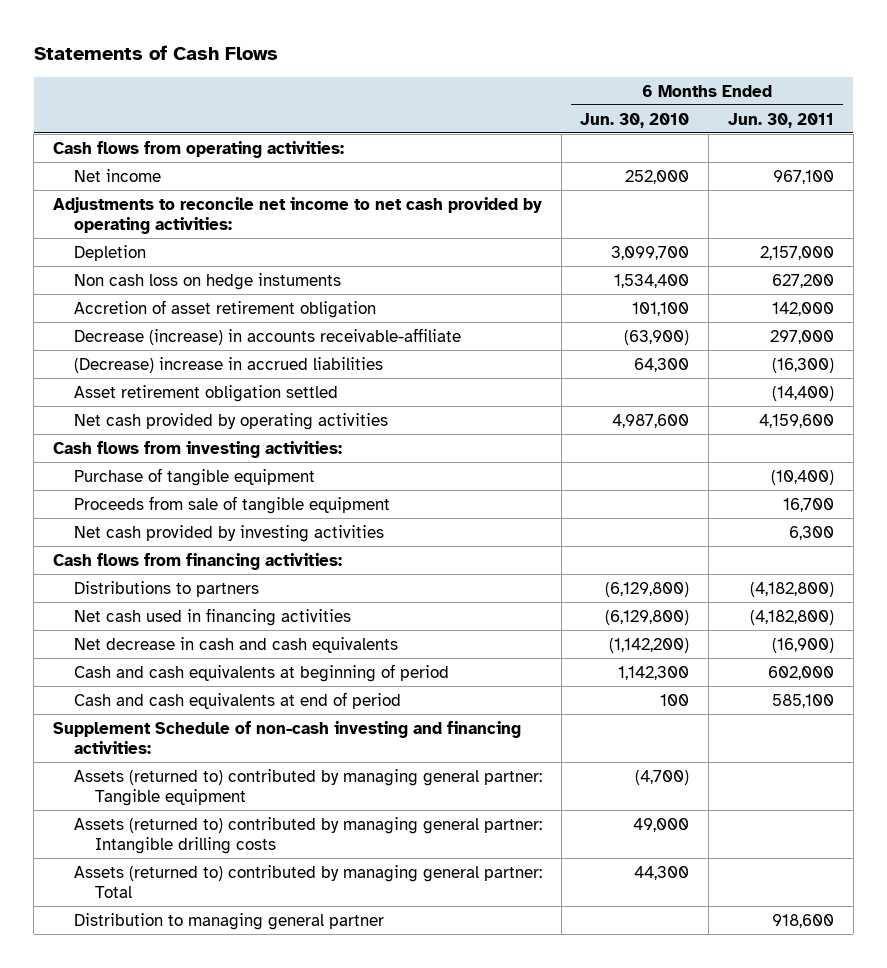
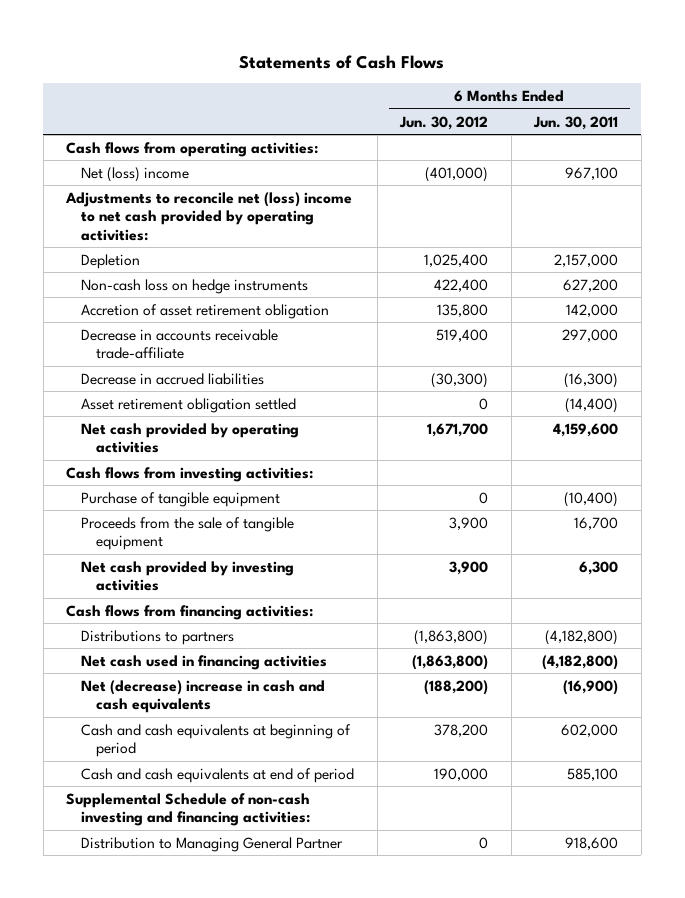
- | 6 Months Ended Jun. 30, 2010 | 6 Months Ended Jun. 30, 2011
+ | 6 Months Ended Jun. 30, 2012 | 6 Months Ended Jun. 30, 2011
- Net income | 252,000 | 967,100
- Adjustments to reconcile net income to net cash provided by operating activities:
+ Net (loss) income | (401,000) | 967,100
+ Adjustments to reconcile net (loss) income to net cash provided by operating activities:
- Non cash loss on hedge instuments | 1,534,400 | 627,200
+ Non-cash loss on hedge instruments | 422,400 | 627,200
- Decrease (increase) in accounts receivable-affiliate | (63,900) | 297,000
- (Decrease) increase in accrued liabilities | 64,300 | (16,300)
+ Decrease in accounts receivable trade-affiliate | 519,400 | 297,000
+ Decrease in accrued liabilities | (30,300) | (16,300)
- Proceeds from sale of tangible equipment | | 16,700
+ Proceeds from the sale of tangible equipment | 3,900 | 16,700
- Net decrease in cash and cash equivalents | (1,142,200) | (16,900)
+ Net (decrease) increase in cash and cash equivalents | (188,200) | (16,900)
- Supplement Schedule of non-cash investing and financing activities:
- Assets (returned to) contributed by managing general partner: Tangible equipment | (4,700) |
- Assets (returned to) contributed by managing general partner: Intangible drilling costs | 49,000 |
- Assets (returned to) contributed by managing general partner: Total | 44,300 |
- Distribution to managing general partner | | 918,600
+ Supplemental Schedule of non-cash investing and financing activities:
+ Distribution to Managing General Partner | 0 | 918,600

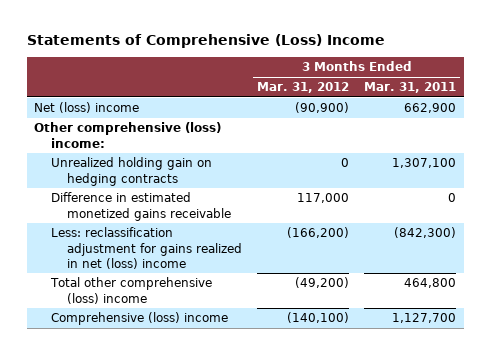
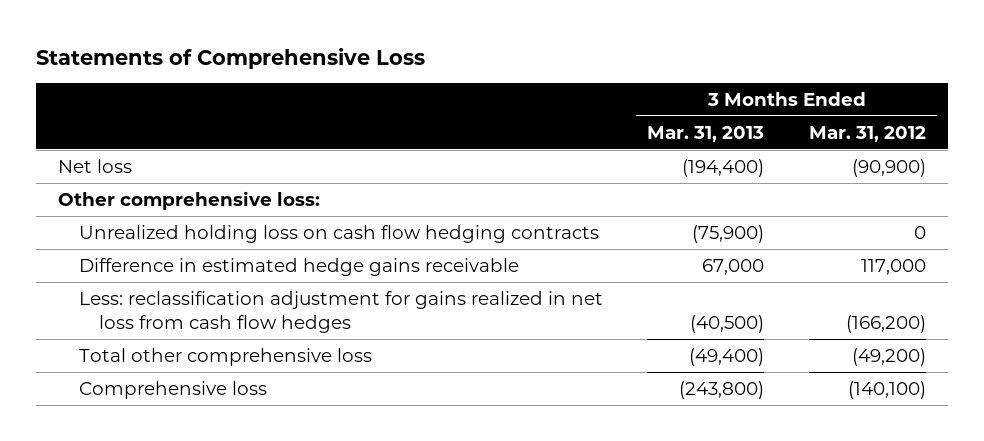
- Statements of Comprehensive (Loss) Income
+ Statements of Comprehensive Loss
- | 3 Months Ended Mar. 31, 2012 | 3 Months Ended Mar. 31, 2011
+ | 3 Months Ended Mar. 31, 2013 | 3 Months Ended Mar. 31, 2012
- Net (loss) income | (90,900) | 662,900
- Other comprehensive (loss) income:
- Unrealized holding gain on hedging contracts | 0 | 1,307,100
- Difference in estimated monetized gains receivable | 117,000 | 0
- Less: reclassification adjustment for gains realized in net (loss) income | (166,200) | (842,300)
- Total other comprehensive (loss) income | (49,200) | 464,800
- Comprehensive (loss) income | (140,100) | 1,127,700
+ Net loss | (194,400) | (90,900)
+ Other comprehensive loss:
+ Unrealized holding loss on cash flow hedging contracts | (75,900) | 0
+ Difference in estimated hedge gains receivable | 67,000 | 117,000
+ Less: reclassification adjustment for gains realized in net loss from cash flow hedges | (40,500) | (166,200)
+ Total other comprehensive loss | (49,400) | (49,200)
+ Comprehensive loss | (243,800) | (140,100)

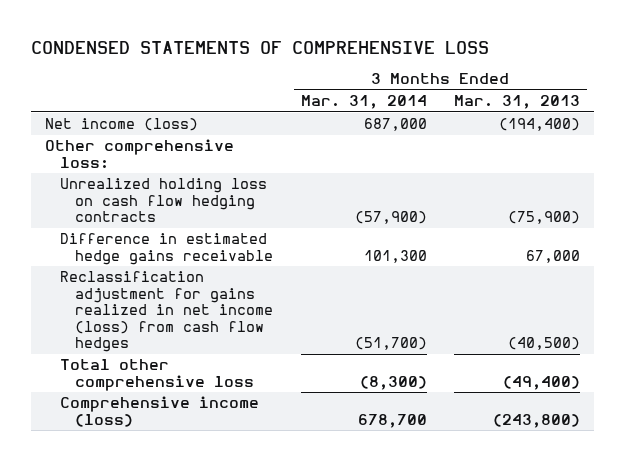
- Statements of Comprehensive Loss
+ CONDENSED STATEMENTS OF COMPREHENSIVE LOSS
- | 3 Months Ended Mar. 31, 2013 | 3 Months Ended Mar. 31, 2012
+ | 3 Months Ended Mar. 31, 2014 | 3 Months Ended Mar. 31, 2013
- Net loss | (194,400) | (90,900)
+ Net income (loss) | 687,000 | (194,400)
- Less: reclassification adjustment for gains realized in net loss from cash flow hedges | (40,500) | (166,200)
+ Reclassification adjustment for gains realized in net income (loss) from cash flow hedges | (51,700) | (40,500)
- Comprehensive loss | (243,800) | (140,100)
+ Comprehensive income (loss) | 678,700 | (243,800)

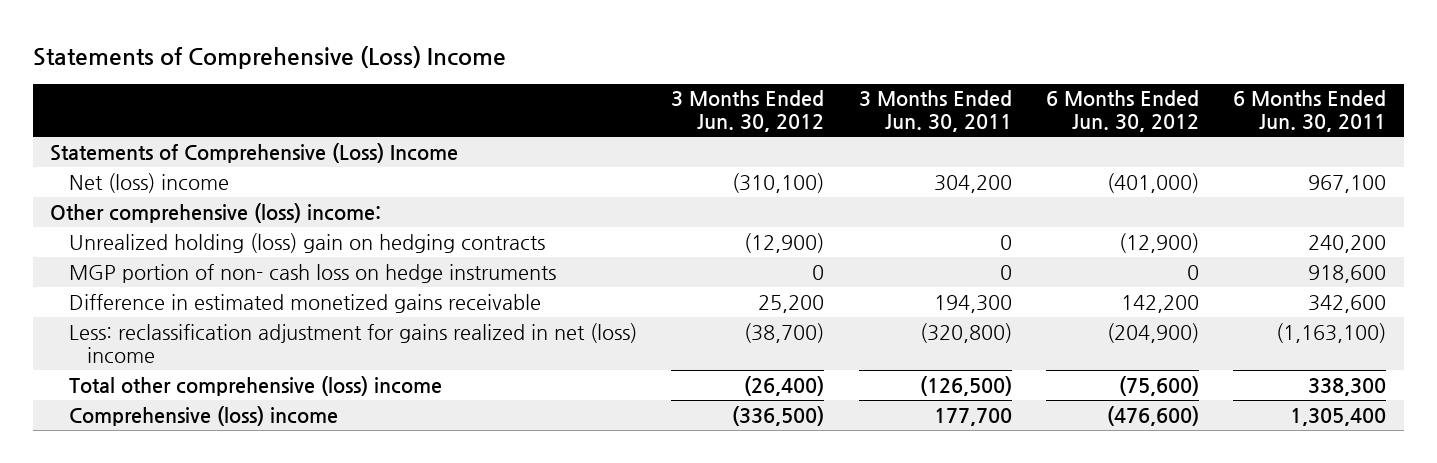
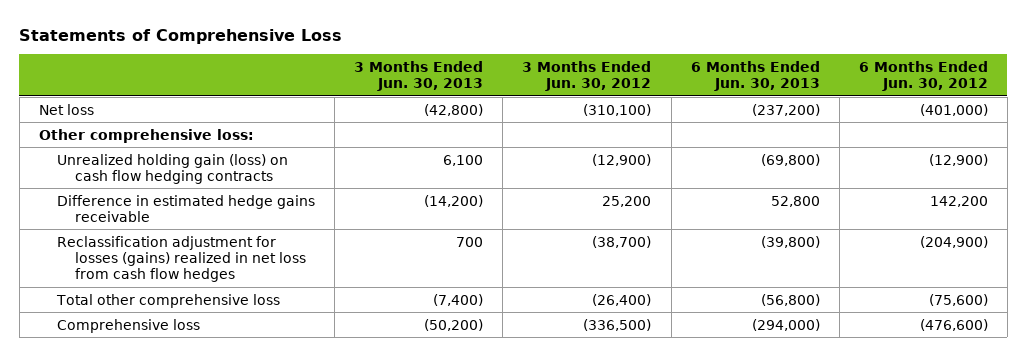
- Statements of Comprehensive (Loss) Income
+ Statements of Comprehensive Loss
- | 3 Months Ended Jun. 30, 2012 | 3 Months Ended Jun. 30, 2011 | 6 Months Ended Jun. 30, 2012 | 6 Months Ended Jun. 30, 2011
+ | 3 Months Ended Jun. 30, 2013 | 3 Months Ended Jun. 30, 2012 | 6 Months Ended Jun. 30, 2013 | 6 Months Ended Jun. 30, 2012
- Statements of Comprehensive (Loss) Income
- Net (loss) income | (310,100) | 304,200 | (401,000) | 967,100
- Other comprehensive (loss) income:
- Unrealized holding (loss) gain on hedging contracts | (12,900) | 0 | (12,900) | 240,200
- MGP portion of non- cash loss on hedge instruments | 0 | 0 | 0 | 918,600
- Difference in estimated monetized gains receivable | 25,200 | 194,300 | 142,200 | 342,600
- Less: reclassification adjustment for gains realized in net (loss) income | (38,700) | (320,800) | (204,900) | (1,163,100)
- Total other comprehensive (loss) income | (26,400) | (126,500) | (75,600) | 338,300
- Comprehensive (loss) income | (336,500) | 177,700 | (476,600) | 1,305,400
+ Net loss | (42,800) | (310,100) | (237,200) | (401,000)
+ Other comprehensive loss:
+ Unrealized holding gain (loss) on cash flow hedging contracts | 6,100 | (12,900) | (69,800) | (12,900)
+ Difference in estimated hedge gains receivable | (14,200) | 25,200 | 52,800 | 142,200
+ Reclassification adjustment for losses (gains) realized in net loss from cash flow hedges | 700 | (38,700) | (39,800) | (204,900)
+ Total other comprehensive loss | (7,400) | (26,400) | (56,800) | (75,600)
+ Comprehensive loss | (50,200) | (336,500) | (294,000) | (476,600)

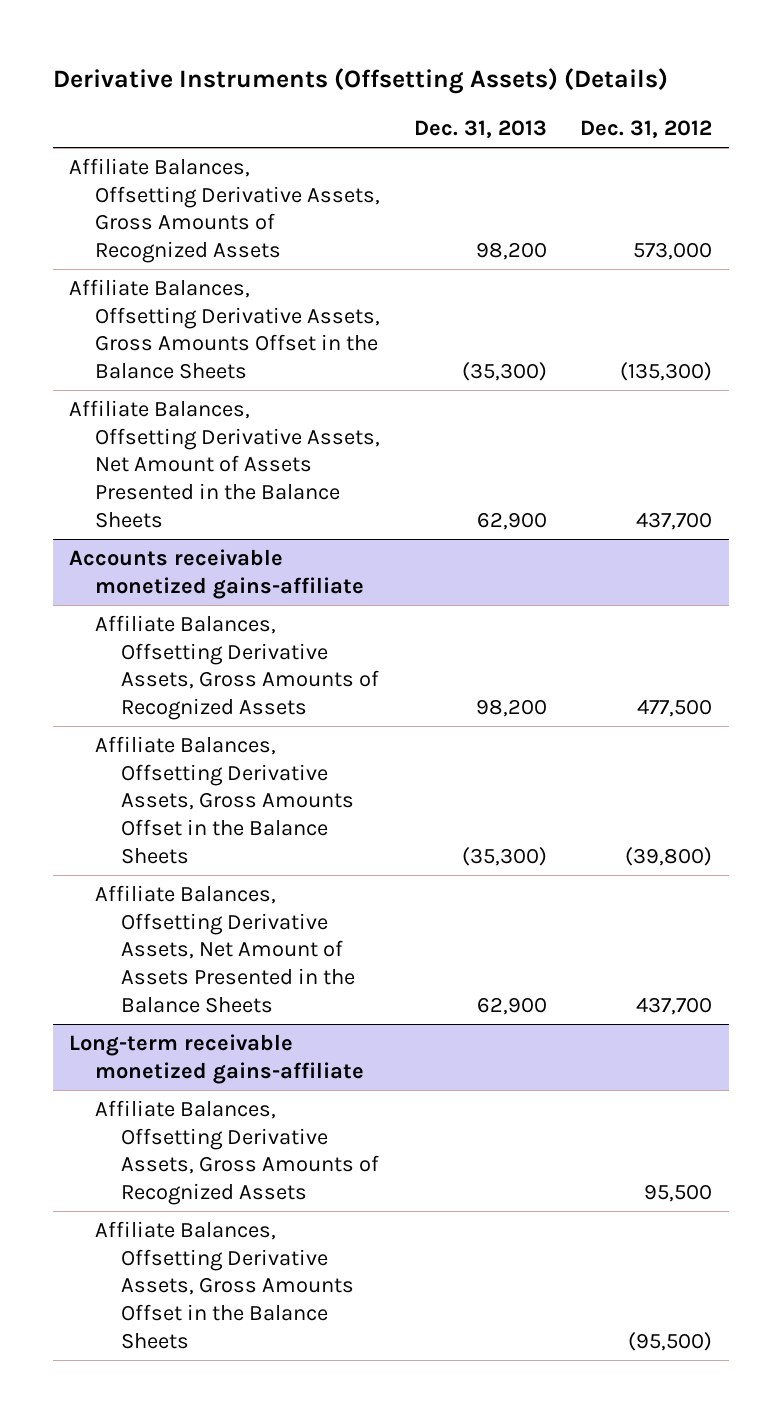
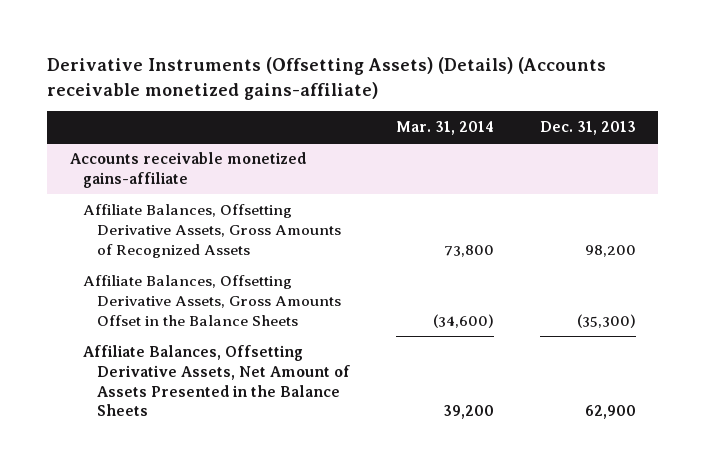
- Derivative Instruments (Offsetting Assets) (Details)
+ Derivative Instruments (Offsetting Assets) (Details) (Accounts receivable monetized gains-affiliate)
- | Dec. 31, 2013 | Dec. 31, 2012
+ | Mar. 31, 2014 | Dec. 31, 2013
- Affiliate Balances, Offsetting Derivative Assets, Gross Amounts of Recognized Assets | 98,200 | 573,000
- Affiliate Balances, Offsetting Derivative Assets, Gross Amounts Offset in the Balance Sheets | (35,300) | (135,300)
- Affiliate Balances, Offsetting Derivative Assets, Net Amount of Assets Presented in the Balance Sheets | 62,900 | 437,700
- Long-term receivable monetized gains-affiliate
- Affiliate Balances, Offsetting Derivative Assets, Gross Amounts of Recognized Assets | | 95,500
- Affiliate Balances, Offsetting Derivative Assets, Gross Amounts Offset in the Balance Sheets | | (95,500)

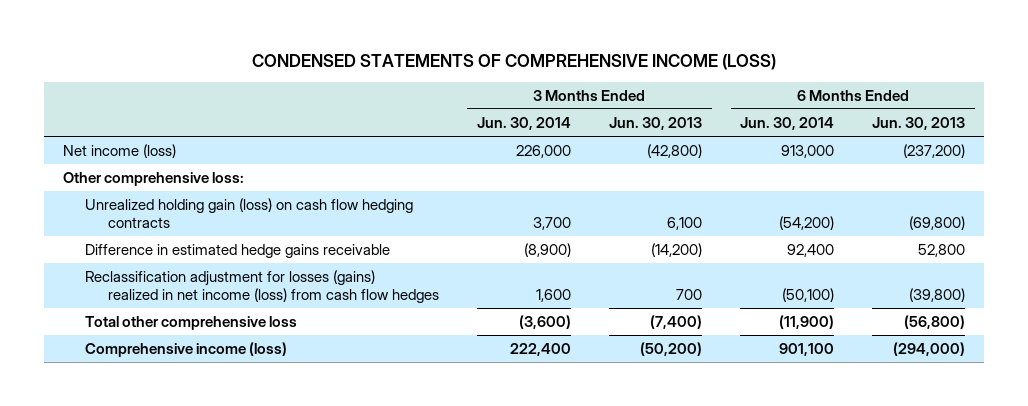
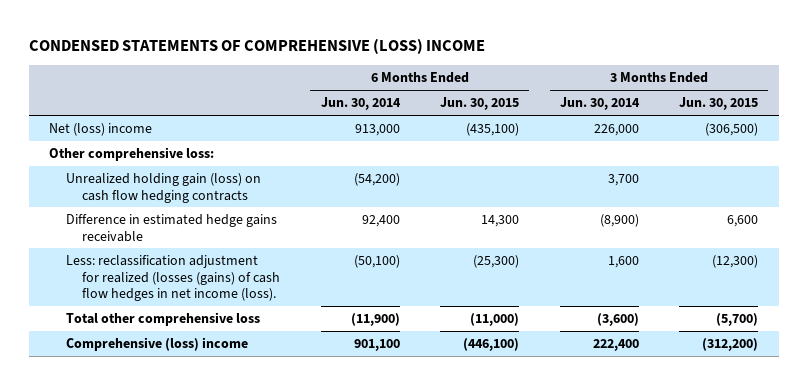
- CONDENSED STATEMENTS OF COMPREHENSIVE INCOME (LOSS)
+ CONDENSED STATEMENTS OF COMPREHENSIVE (LOSS) INCOME
- | 3 Months Ended Jun. 30, 2014 | 3 Months Ended Jun. 30, 2013 | 6 Months Ended Jun. 30, 2014 | 6 Months Ended Jun. 30, 2013
+ | 6 Months Ended Jun. 30, 2014 | 6 Months Ended Jun. 30, 2015 | 3 Months Ended Jun. 30, 2014 | 3 Months Ended Jun. 30, 2015
- Net income (loss) | 226,000 | (42,800) | 913,000 | (237,200)
+ Net (loss) income | 913,000 | (435,100) | 226,000 | (306,500)
- Reclassification adjustment for losses (gains) realized in net income (loss) from cash flow hedges | 1,600 | 700 | (50,100) | (39,800)
+ Less: reclassification adjustment for realized (losses (gains) of cash flow hedges in net income (loss). | (50,100) | (25,300) | 1,600 | (12,300)
- Comprehensive income (loss) | 222,400 | (50,200) | 901,100 | (294,000)
+ Comprehensive (loss) income | 901,100 | (446,100) | 222,400 | (312,200)

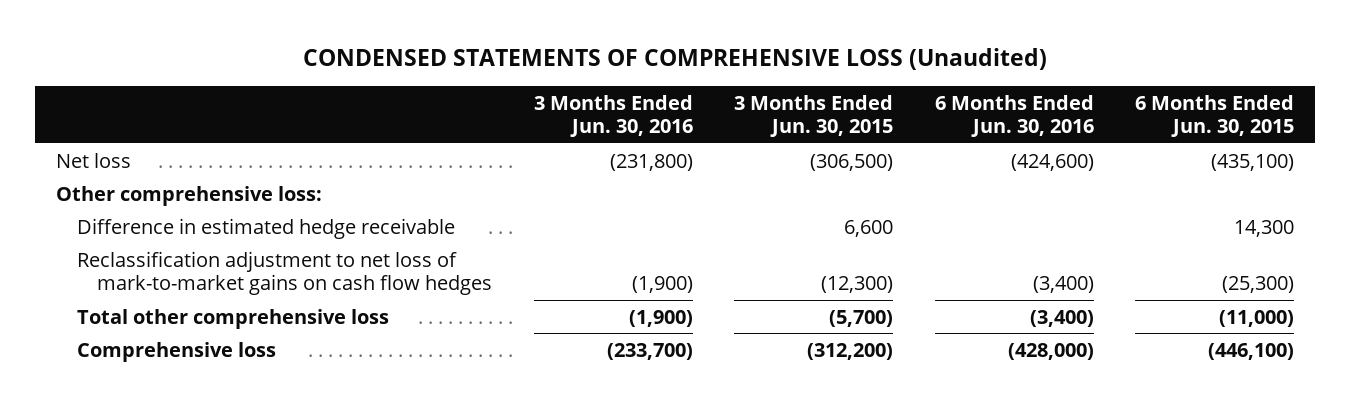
- CONDENSED STATEMENTS OF COMPREHENSIVE (LOSS) INCOME
+ CONDENSED STATEMENTS OF COMPREHENSIVE LOSS (Unaudited)
- | 6 Months Ended Jun. 30, 2014 | 6 Months Ended Jun. 30, 2015 | 3 Months Ended Jun. 30, 2014 | 3 Months Ended Jun. 30, 2015
+ | 3 Months Ended Jun. 30, 2016 | 3 Months Ended Jun. 30, 2015 | 6 Months Ended Jun. 30, 2016 | 6 Months Ended Jun. 30, 2015
- Net (loss) income | 913,000 | (435,100) | 226,000 | (306,500)
+ Net loss | (231,800) | (306,500) | (424,600) | (435,100)
- Unrealized holding gain (loss) on cash flow hedging contracts | (54,200) | | 3,700 |
- Difference in estimated hedge gains receivable | 92,400 | 14,300 | (8,900) | 6,600
- Less: reclassification adjustment for realized (losses (gains) of cash flow hedges in net income (loss). | (50,100) | (25,300) | 1,600 | (12,300)
+ Difference in estimated hedge receivable | | 6,600 | | 14,300
+ Reclassification adjustment to net loss of mark-to-market gains on cash flow hedges | (1,900) | (12,300) | (3,400) | (25,300)
- Comprehensive (loss) income | 901,100 | (446,100) | 222,400 | (312,200)
+ Comprehensive loss | (233,700) | (312,200) | (428,000) | (446,100)

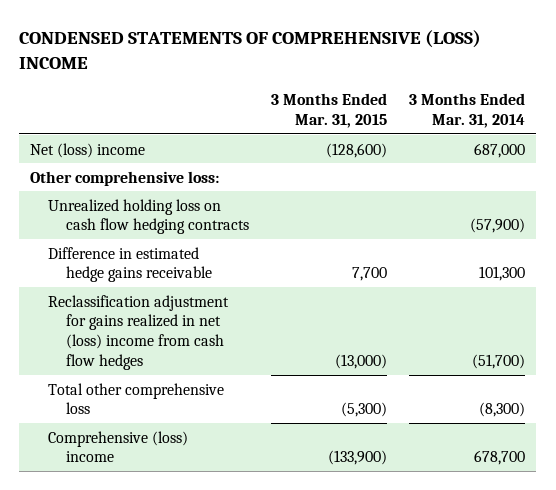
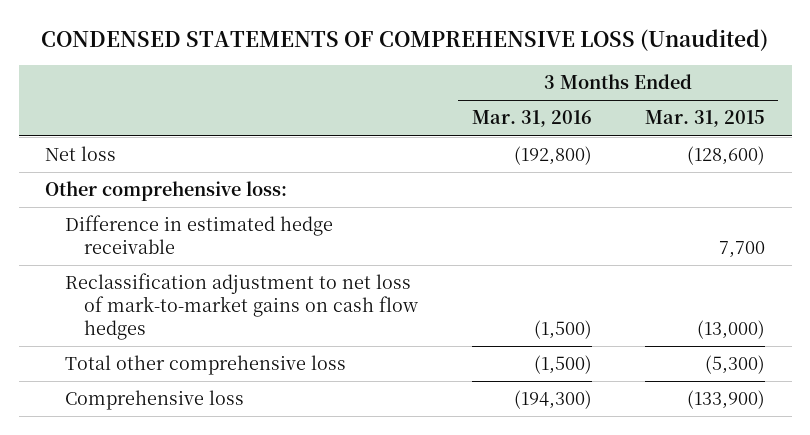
- CONDENSED STATEMENTS OF COMPREHENSIVE (LOSS) INCOME
+ CONDENSED STATEMENTS OF COMPREHENSIVE LOSS (Unaudited)
- | 3 Months Ended Mar. 31, 2015 | 3 Months Ended Mar. 31, 2014
+ | 3 Months Ended Mar. 31, 2016 | 3 Months Ended Mar. 31, 2015
- Net (loss) income | (128,600) | 687,000
+ Net loss | (192,800) | (128,600)
- Unrealized holding loss on cash flow hedging contracts | | (57,900)
- Difference in estimated hedge gains receivable | 7,700 | 101,300
- Reclassification adjustment for gains realized in net (loss) income from cash flow hedges | (13,000) | (51,700)
+ Difference in estimated hedge receivable | | 7,700
+ Reclassification adjustment to net loss of mark-to-market gains on cash flow hedges | (1,500) | (13,000)
- Comprehensive (loss) income | (133,900) | 678,700
+ Comprehensive loss | (194,300) | (133,900)

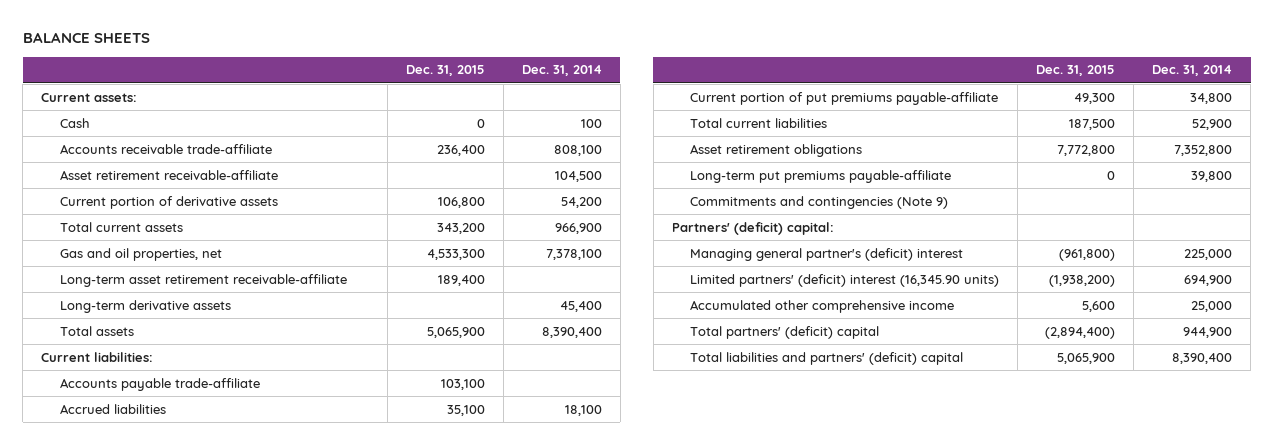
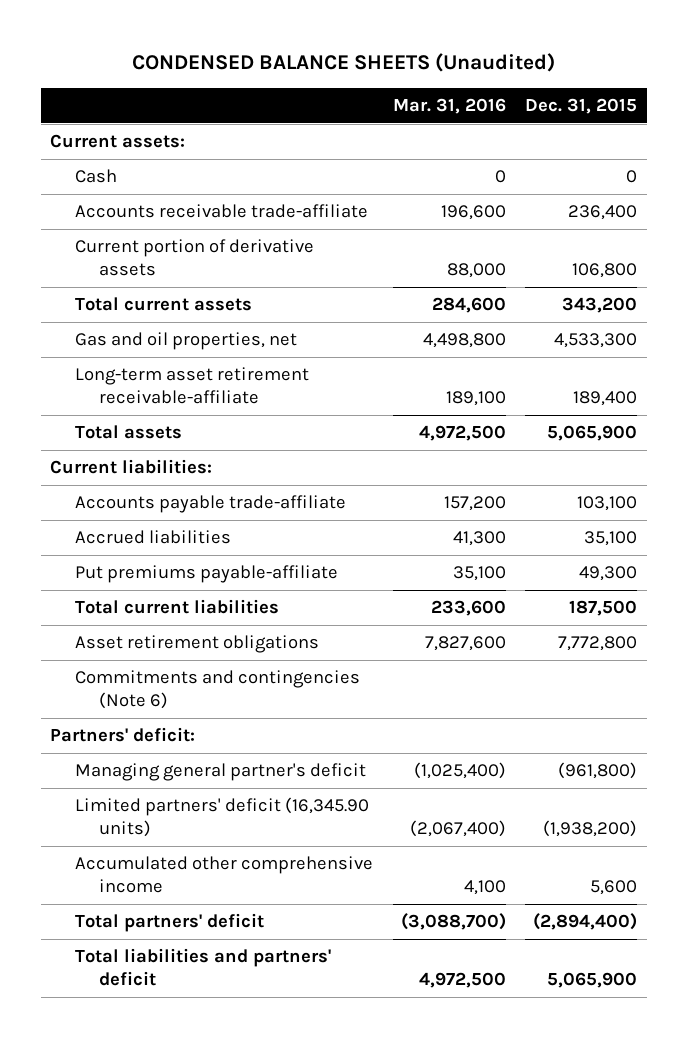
- BALANCE SHEETS
+ CONDENSED BALANCE SHEETS (Unaudited)
- | Dec. 31, 2015 | Dec. 31, 2014
+ | Mar. 31, 2016 | Dec. 31, 2015
- Asset retirement receivable-affiliate | | 104,500
- Long-term derivative assets | | 45,400
- Current portion of put premiums payable-affiliate | 49,300 | 34,800
+ Put premiums payable-affiliate | 35,100 | 49,300
- Long-term put premiums payable-affiliate | 0 | 39,800
- Commitments and contingencies (Note 9)
- Partners' (deficit) capital:
- Managing general partner's (deficit) interest | (961,800) | 225,000
- Limited partners' (deficit) interest (16,345.90 units) | (1,938,200) | 694,900
+ Commitments and contingencies (Note 6)
+ Partners' deficit:
+ Managing general partner's deficit | (1,025,400) | (961,800)
+ Limited partners' deficit (16,345.90 units) | (2,067,400) | (1,938,200)
- Total partners' (deficit) capital | (2,894,400) | 944,900
- Total liabilities and partners' (deficit) capital | 5,065,900 | 8,390,400
+ Total partners' deficit | (3,088,700) | (2,894,400)
+ Total liabilities and partners' deficit | 4,972,500 | 5,065,900

